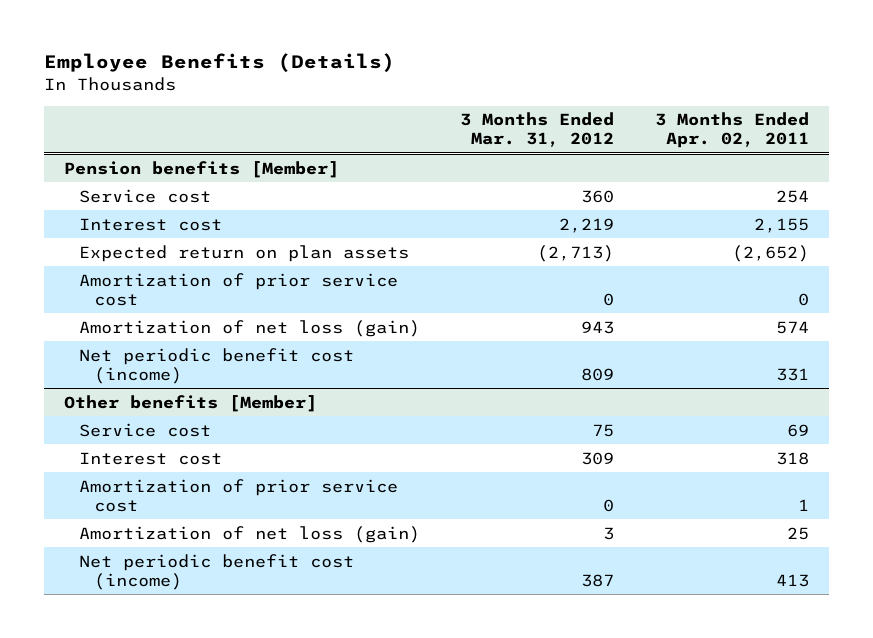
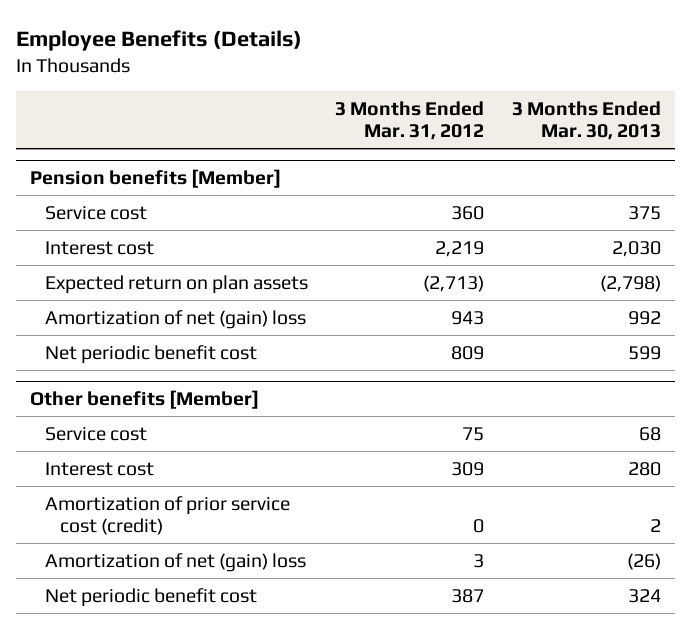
- | 3 Months Ended Mar. 31, 2012 | 3 Months Ended Apr. 02, 2011
+ | 3 Months Ended Mar. 31, 2012 | 3 Months Ended Mar. 30, 2013
@ Pension benefits [Member]
- Amortization of prior service cost | 0 | 0
- Amortization of net loss (gain) | 943 | 574
- Net periodic benefit cost (income) | 809 | 331
+ Amortization of net (gain) loss | 943 | 992
+ Net periodic benefit cost | 809 | 599
@ Other benefits [Member]
- Amortization of prior service cost | 0 | 1
- Amortization of net loss (gain) | 3 | 25
- Net periodic benefit cost (income) | 387 | 413
+ Amortization of prior service cost (credit) | 0 | 2
+ Amortization of net (gain) loss | 3 | (26)
+ Net periodic benefit cost | 387 | 324

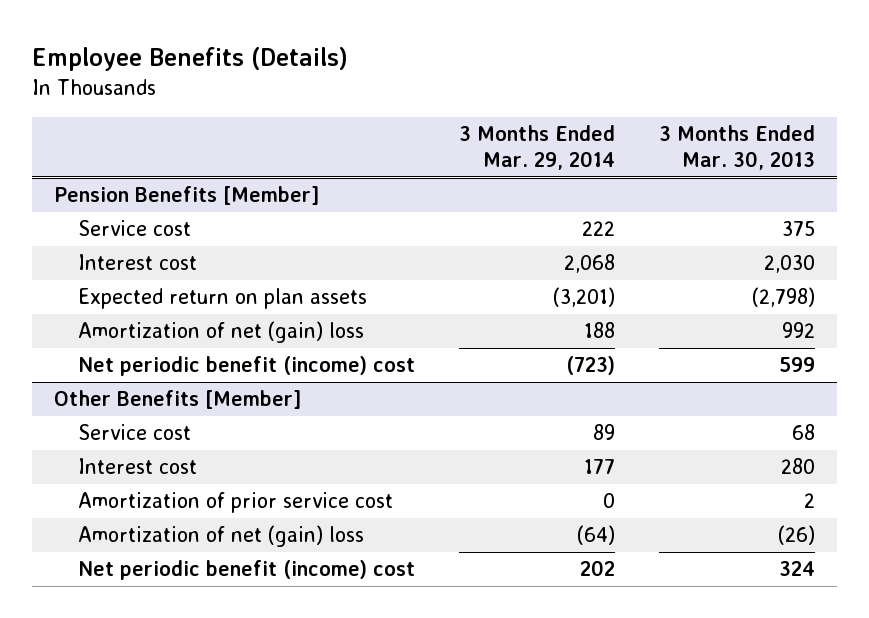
- | 3 Months Ended Mar. 31, 2012 | 3 Months Ended Mar. 30, 2013
+ | 3 Months Ended Mar. 29, 2014 | 3 Months Ended Mar. 30, 2013
- Pension benefits [Member]
+ Pension Benefits [Member]
- Net periodic benefit cost | 809 | 599
- Other benefits [Member]
+ Net periodic benefit (income) cost | (723) | 599
+ Other Benefits [Member]
- Amortization of prior service cost (credit) | 0 | 2
+ Amortization of prior service cost | 0 | 2
- Net periodic benefit cost | 387 | 324
+ Net periodic benefit (income) cost | 202 | 324

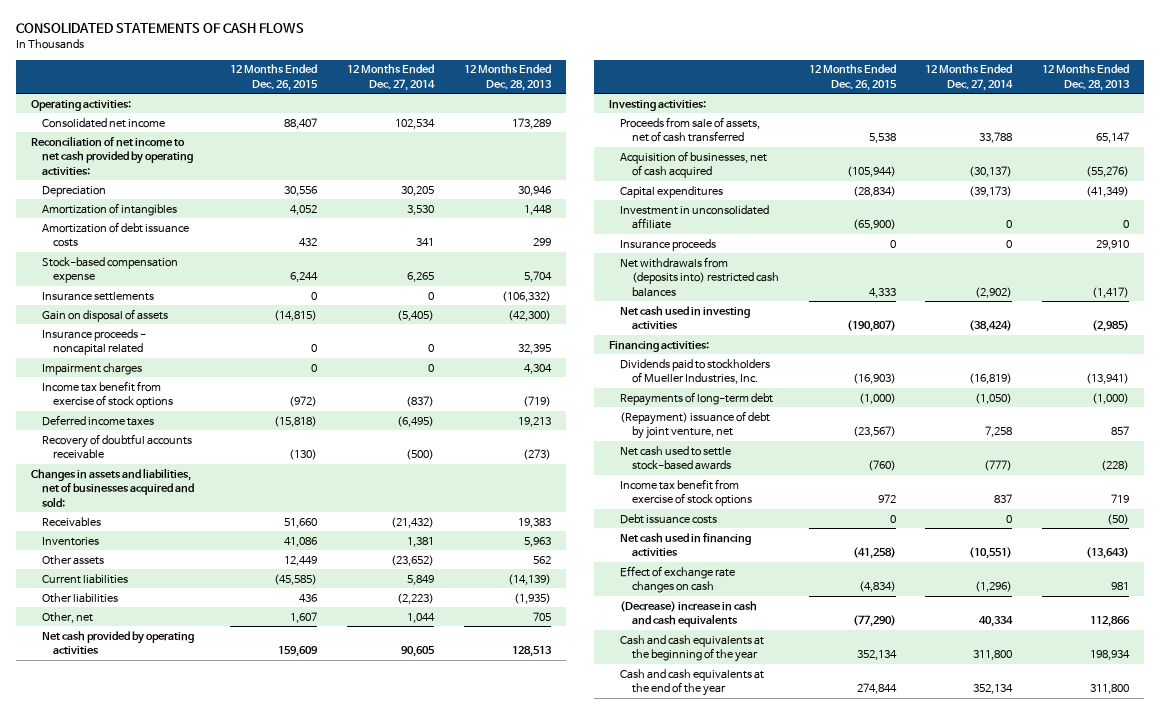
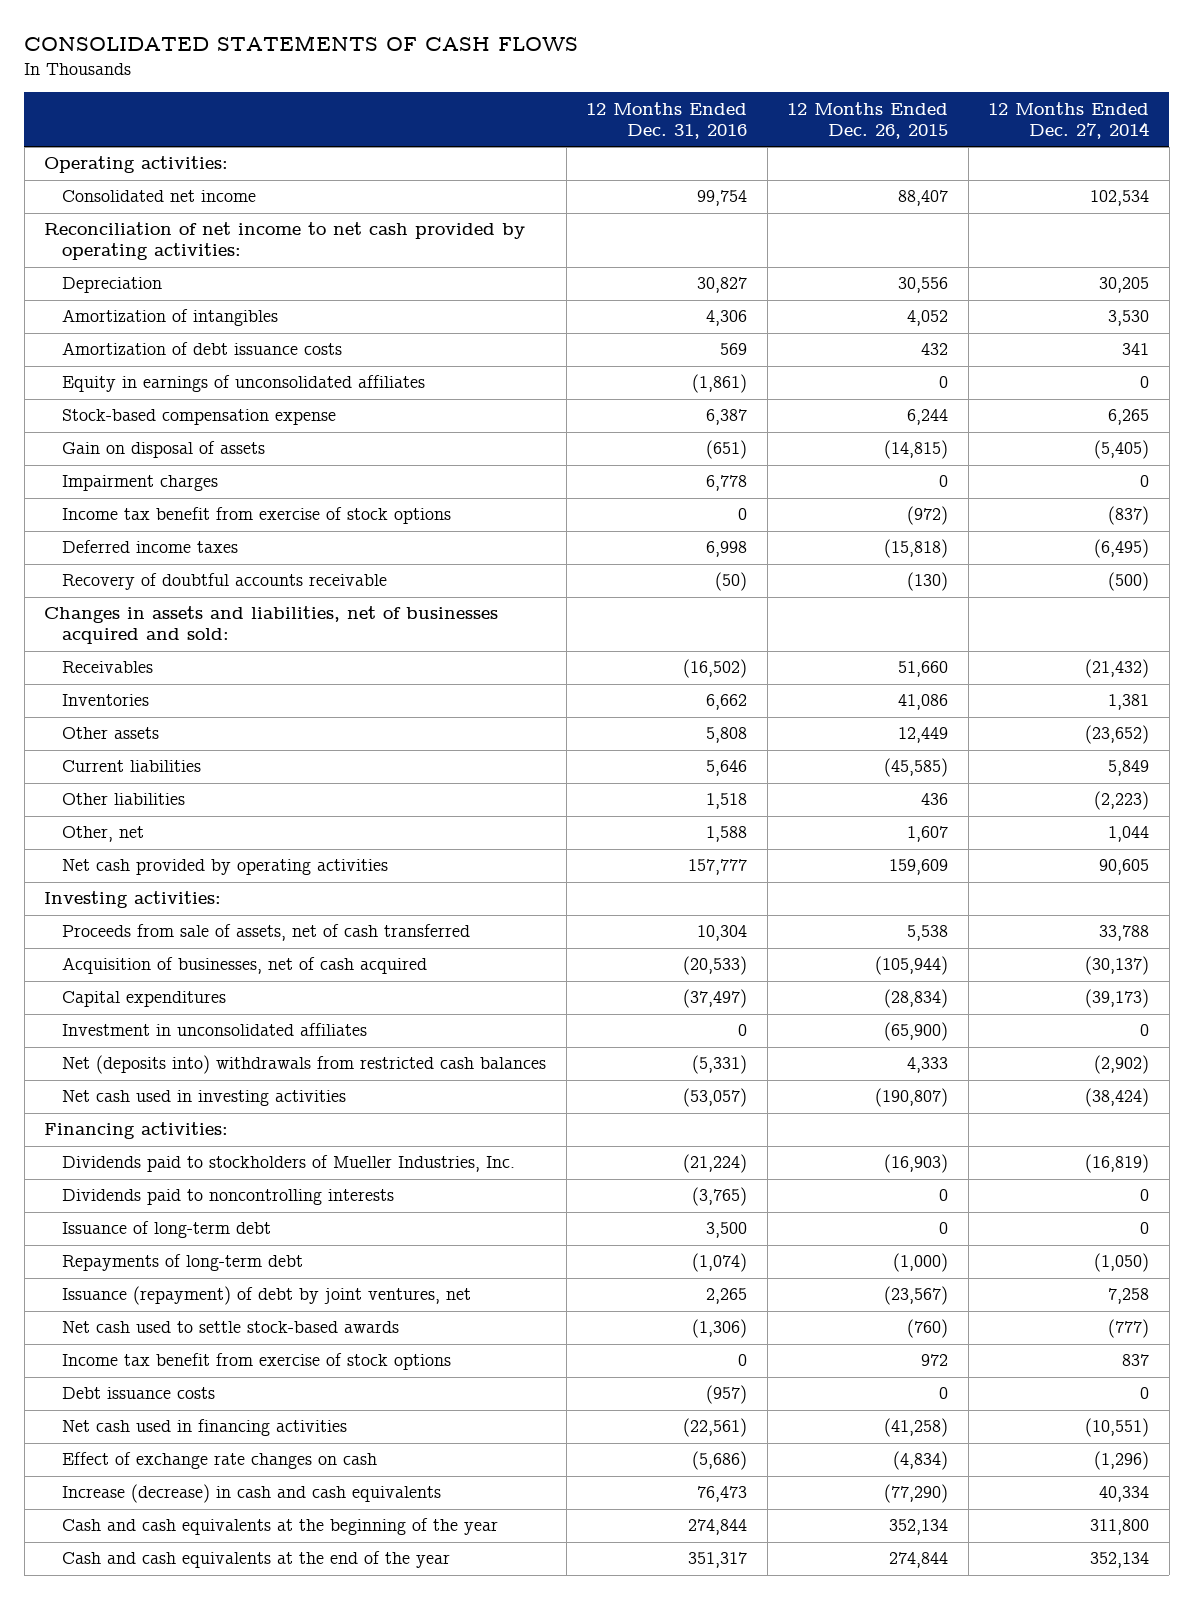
- | 12 Months Ended Dec. 26, 2015 | 12 Months Ended Dec. 27, 2014 | 12 Months Ended Dec. 28, 2013
+ | 12 Months Ended Dec. 31, 2016 | 12 Months Ended Dec. 26, 2015 | 12 Months Ended Dec. 27, 2014
+ Equity in earnings of unconsolidated affiliates | (1,861) | 0 | 0
- Insurance settlements | 0 | 0 | (106,332)
- Insurance proceeds - noncapital related | 0 | 0 | 32,395
- Investment in unconsolidated affiliate | (65,900) | 0 | 0
- Insurance proceeds | 0 | 0 | 29,910
- Net withdrawals from (deposits into) restricted cash balances | 4,333 | (2,902) | (1,417)
+ Investment in unconsolidated affiliates | 0 | (65,900) | 0
+ Net (deposits into) withdrawals from restricted cash balances | (5,331) | 4,333 | (2,902)
+ Dividends paid to noncontrolling interests | (3,765) | 0 | 0
+ Issuance of long-term debt | 3,500 | 0 | 0
- (Repayment) issuance of debt by joint venture, net | (23,567) | 7,258 | 857
+ Issuance (repayment) of debt by joint ventures, net | 2,265 | (23,567) | 7,258
- (Decrease) increase in cash and cash equivalents | (77,290) | 40,334 | 112,866
+ Increase (decrease) in cash and cash equivalents | 76,473 | (77,290) | 40,334

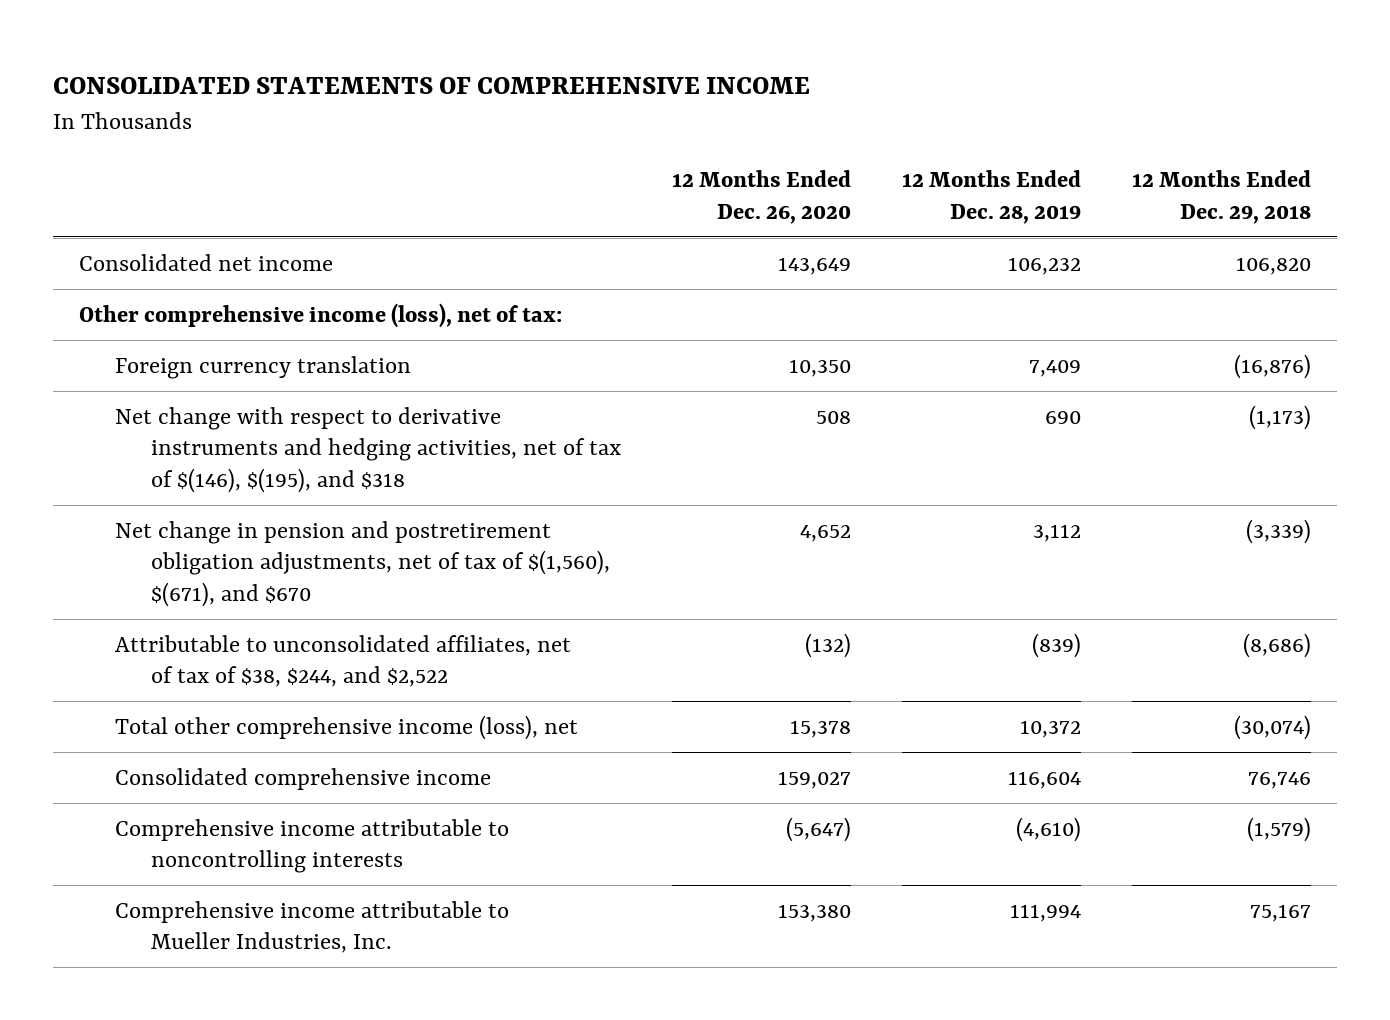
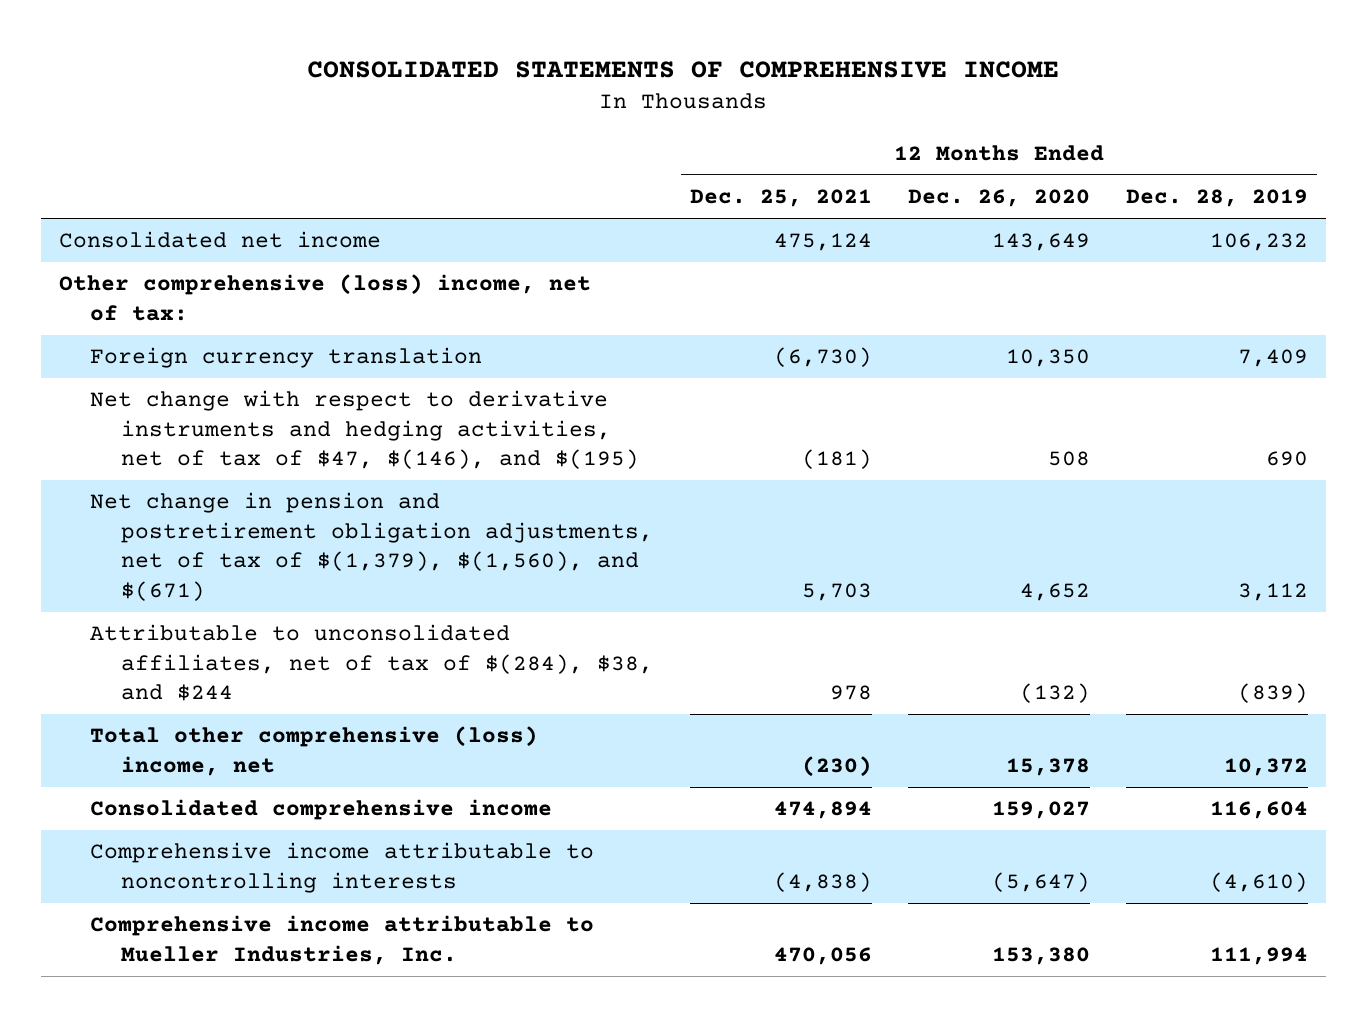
- | 12 Months Ended Dec. 26, 2020 | 12 Months Ended Dec. 28, 2019 | 12 Months Ended Dec. 29, 2018
+ | 12 Months Ended Dec. 25, 2021 | 12 Months Ended Dec. 26, 2020 | 12 Months Ended Dec. 28, 2019
- Other comprehensive income (loss), net of tax:
+ Other comprehensive (loss) income, net of tax:
- Net change with respect to derivative instruments and hedging activities, net of tax of $(146), $(195), and $318 | 508 | 690 | (1,173)
- Net change in pension and postretirement obligation adjustments, net of tax of $(1,560), $(671), and $670 | 4,652 | 3,112 | (3,339)
- Attributable to unconsolidated affiliates, net of tax of $38, $244, and $2,522 | (132) | (839) | (8,686)
- Total other comprehensive income (loss), net | 15,378 | 10,372 | (30,074)
+ Net change with respect to derivative instruments and hedging activities, net of tax of $47, $(146), and $(195) | (181) | 508 | 690
+ Net change in pension and postretirement obligation adjustments, net of tax of $(1,379), $(1,560), and $(671) | 5,703 | 4,652 | 3,112
+ Attributable to unconsolidated affiliates, net of tax of $(284), $38, and $244 | 978 | (132) | (839)
+ Total other comprehensive (loss) income, net | (230) | 15,378 | 10,372

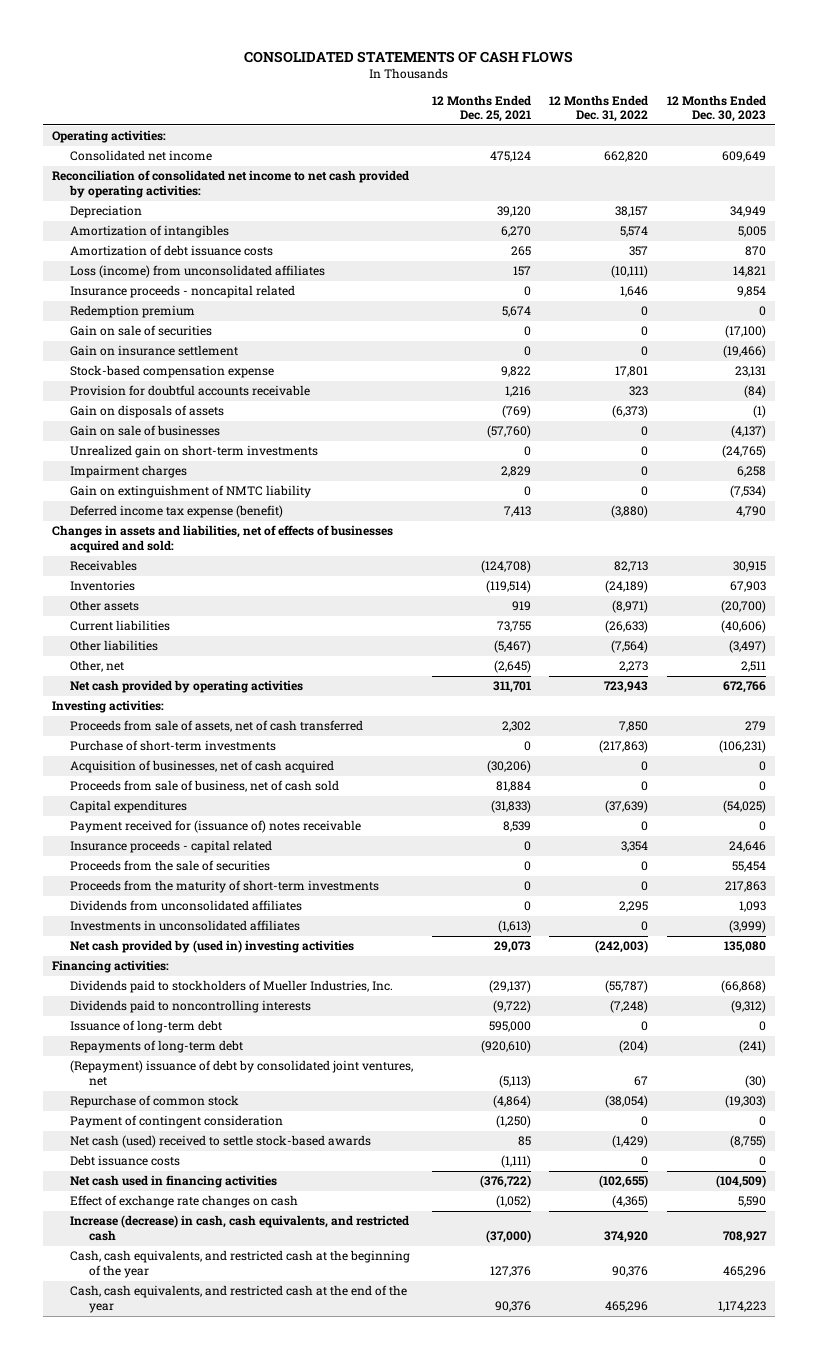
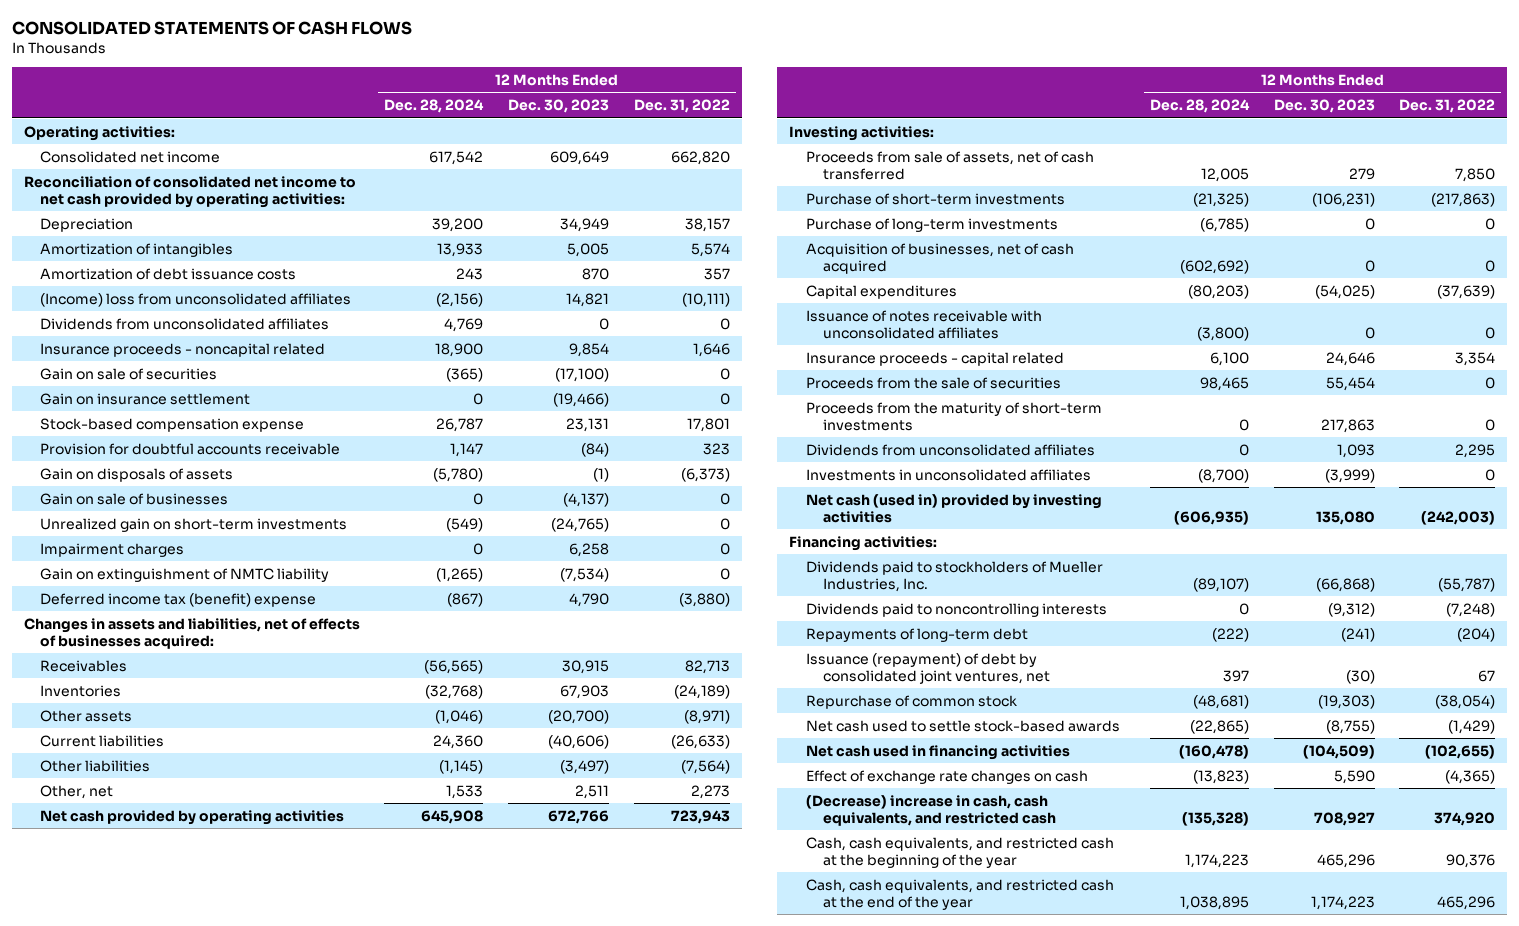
- | 12 Months Ended Dec. 25, 2021 | 12 Months Ended Dec. 31, 2022 | 12 Months Ended Dec. 30, 2023
+ | 12 Months Ended Dec. 28, 2024 | 12 Months Ended Dec. 30, 2023 | 12 Months Ended Dec. 31, 2022
- Loss (income) from unconsolidated affiliates | 157 | (10,111) | 14,821
+ (Income) loss from unconsolidated affiliates | (2,156) | 14,821 | (10,111)
+ Dividends from unconsolidated affiliates | 4,769 | 0 | 0
- Redemption premium | 5,674 | 0 | 0
- Deferred income tax expense (benefit) | 7,413 | (3,880) | 4,790
- Changes in assets and liabilities, net of effects of businesses acquired and sold:
+ Deferred income tax (benefit) expense | (867) | 4,790 | (3,880)
+ Changes in assets and liabilities, net of effects of businesses acquired:
+ Purchase of long-term investments | (6,785) | 0 | 0
- Proceeds from sale of business, net of cash sold | 81,884 | 0 | 0
- Payment received for (issuance of) notes receivable | 8,539 | 0 | 0
+ Issuance of notes receivable with unconsolidated affiliates | (3,800) | 0 | 0
- Net cash provided by (used in) investing activities | 29,073 | (242,003) | 135,080
+ Net cash (used in) provided by investing activities | (606,935) | 135,080 | (242,003)
- Issuance of long-term debt | 595,000 | 0 | 0
- (Repayment) issuance of debt by consolidated joint ventures, net | (5,113) | 67 | (30)
+ Issuance (repayment) of debt by consolidated joint ventures, net | 397 | (30) | 67
- Payment of contingent consideration | (1,250) | 0 | 0
- Net cash (used) received to settle stock-based awards | 85 | (1,429) | (8,755)
- Debt issuance costs | (1,111) | 0 | 0
+ Net cash used to settle stock-based awards | (22,865) | (8,755) | (1,429)
- Increase (decrease) in cash, cash equivalents, and restricted cash | (37,000) | 374,920 | 708,927
+ (Decrease) increase in cash, cash equivalents, and restricted cash | (135,328) | 708,927 | 374,920

